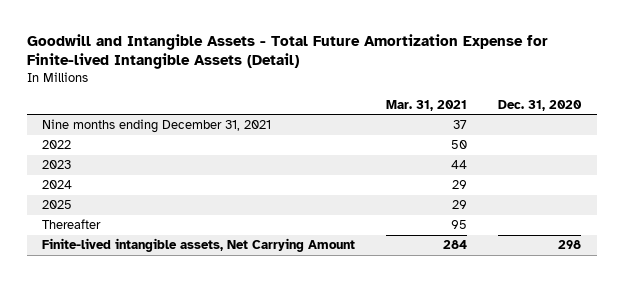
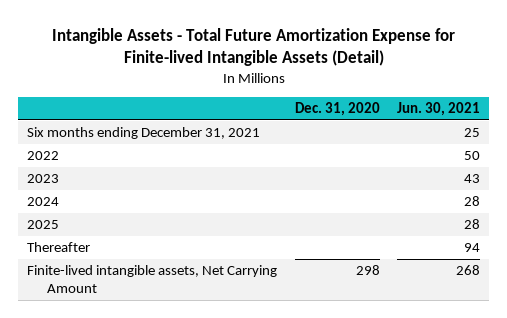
- Goodwill and Intangible Assets - Total Future Amortization Expense for Finite-lived Intangible Assets (Detail)
+ Intangible Assets - Total Future Amortization Expense for Finite-lived Intangible Assets (Detail)
- | Mar. 31, 2021 | Dec. 31, 2020
+ | Dec. 31, 2020 | Jun. 30, 2021
- Nine months ending December 31, 2021 | 37 |
+ Six months ending December 31, 2021 | | 25

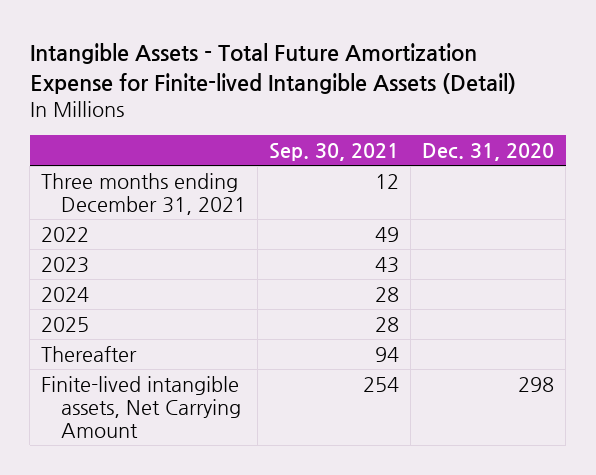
- | Dec. 31, 2020 | Jun. 30, 2021
+ | Sep. 30, 2021 | Dec. 31, 2020
- Six months ending December 31, 2021 | | 25
+ Three months ending December 31, 2021 | 12 |

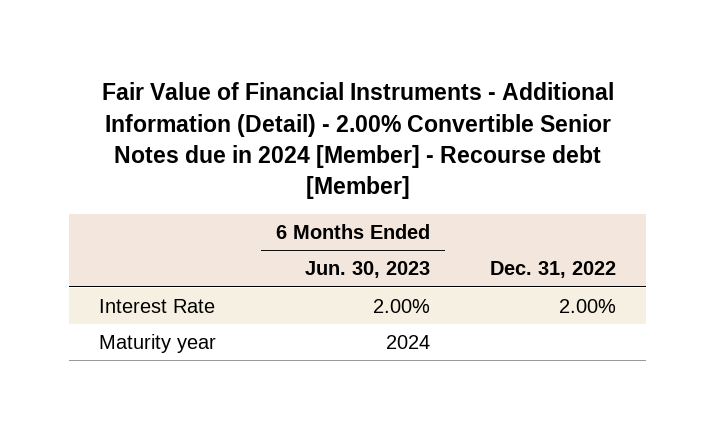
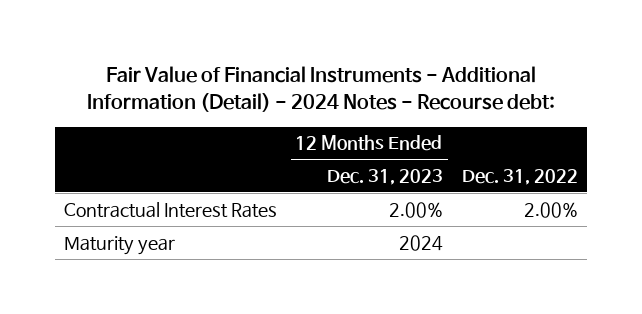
- Fair Value of Financial Instruments - Additional Information (Detail) - 2.00% Convertible Senior Notes due in 2024 [Member] - Recourse debt [Member]
+ Fair Value of Financial Instruments - Additional Information (Detail) - 2024 Notes - Recourse debt:
- | 6 Months Ended Jun. 30, 2023 | Dec. 31, 2022
+ | 12 Months Ended Dec. 31, 2023 | Dec. 31, 2022
- Interest Rate | 2.00% | 2.00%
+ Contractual Interest Rates | 2.00% | 2.00%

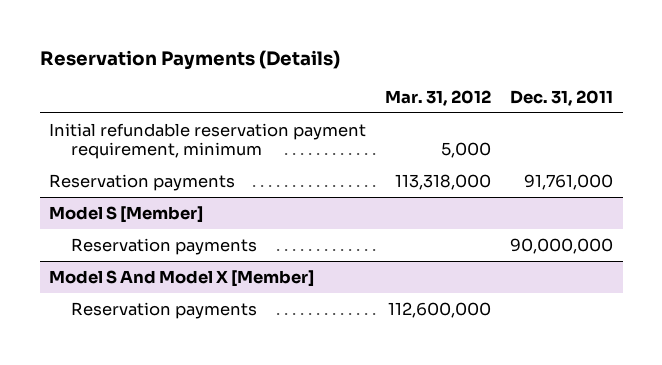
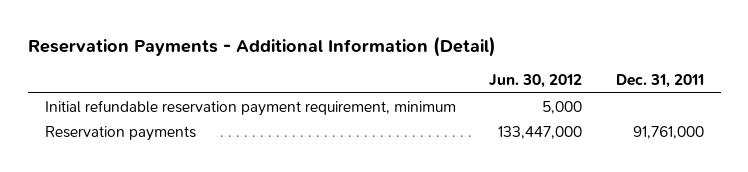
- Reservation Payments (Details)
+ Reservation Payments - Additional Information (Detail)
- | Mar. 31, 2012 | Dec. 31, 2011
+ | Jun. 30, 2012 | Dec. 31, 2011
- Model S [Member]
- Reservation payments | | 90,000,000
- Model S And Model X [Member]
- Reservation payments | 112,600,000 |

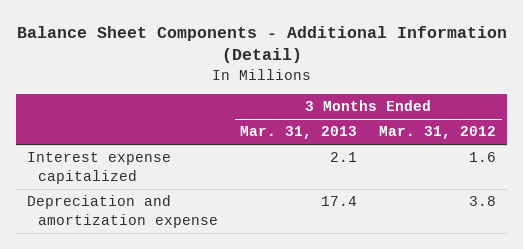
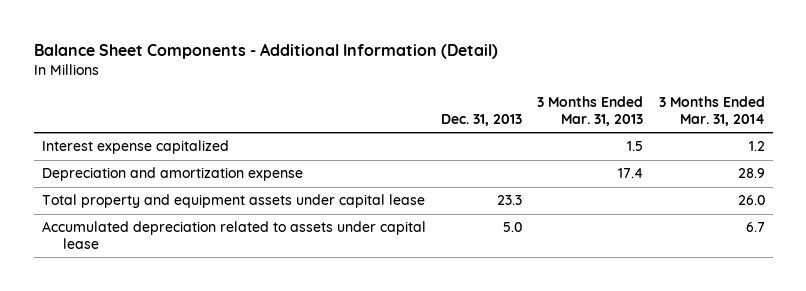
- | 3 Months Ended Mar. 31, 2013 | 3 Months Ended Mar. 31, 2012
+ | Dec. 31, 2013 | 3 Months Ended Mar. 31, 2013 | 3 Months Ended Mar. 31, 2014
- Interest expense capitalized | 2.1 | 1.6
+ Interest expense capitalized | | 1.5 | 1.2
+ Total property and equipment assets under capital lease | 23.3 | | 26.0
+ Accumulated depreciation related to assets under capital lease | 5.0 | | 6.7

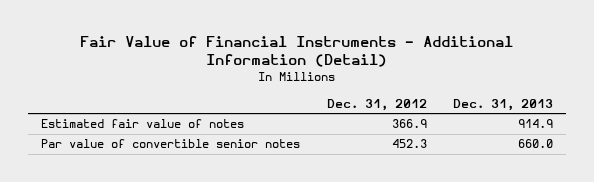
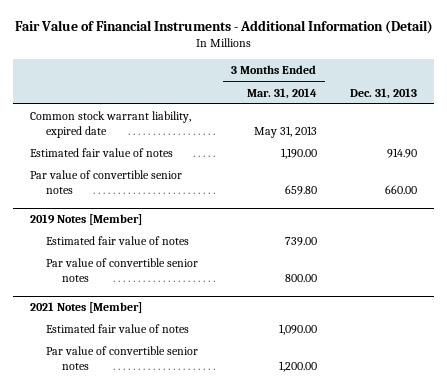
- | Dec. 31, 2012 | Dec. 31, 2013
+ | 3 Months Ended Mar. 31, 2014 | Dec. 31, 2013
- Estimated fair value of notes | 366.9 | 914.9
- Par value of convertible senior notes | 452.3 | 660.0
+ Common stock warrant liability, expired date | May 31, 2013 |
+ Estimated fair value of notes | 1,190.00 | 914.90
+ Par value of convertible senior notes | 659.80 | 660.00
+ 2019 Notes [Member]
+ Estimated fair value of notes | 739.00 |
+ Par value of convertible senior notes | 800.00 |
+ 2021 Notes [Member]
+ Estimated fair value of notes | 1,090.00 |
+ Par value of convertible senior notes | 1,200.00 |

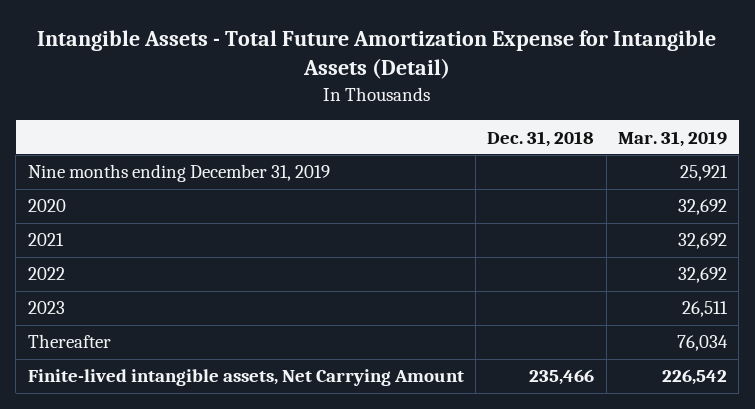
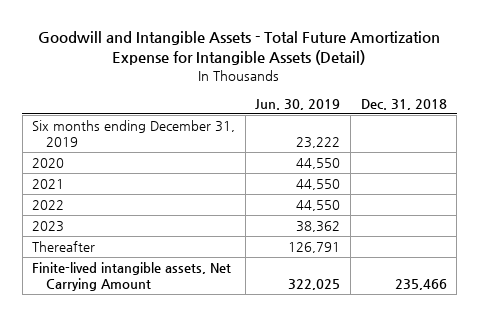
- Intangible Assets - Total Future Amortization Expense for Intangible Assets (Detail)
+ Goodwill and Intangible Assets - Total Future Amortization Expense for Intangible Assets (Detail)
- | Dec. 31, 2018 | Mar. 31, 2019
+ | Jun. 30, 2019 | Dec. 31, 2018
- Nine months ending December 31, 2019 | | 25,921
+ Six months ending December 31, 2019 | 23,222 |

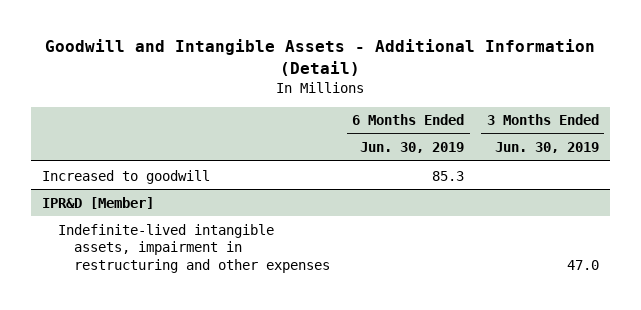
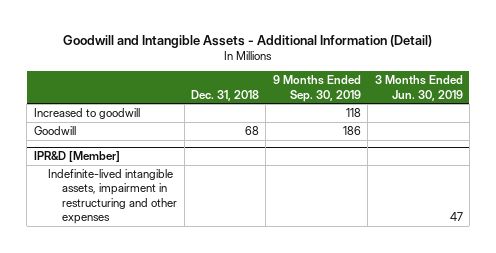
- | 6 Months Ended Jun. 30, 2019 | 3 Months Ended Jun. 30, 2019
+ | Dec. 31, 2018 | 9 Months Ended Sep. 30, 2019 | 3 Months Ended Jun. 30, 2019
+ Goodwill | 68 | 186 |
@ IPR&D [Member]
- Indefinite-lived intangible assets, impairment in restructuring and other expenses | | 47.0
+ Indefinite-lived intangible assets, impairment in restructuring and other expenses | | | 47

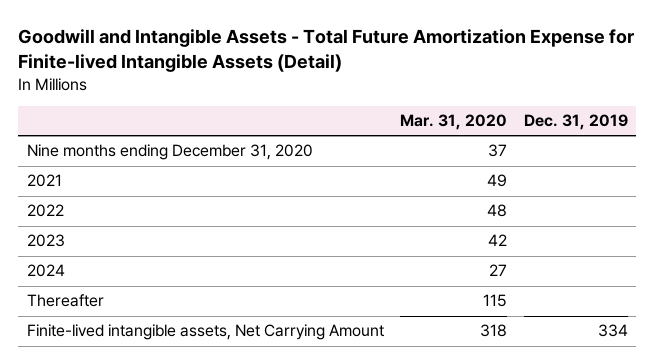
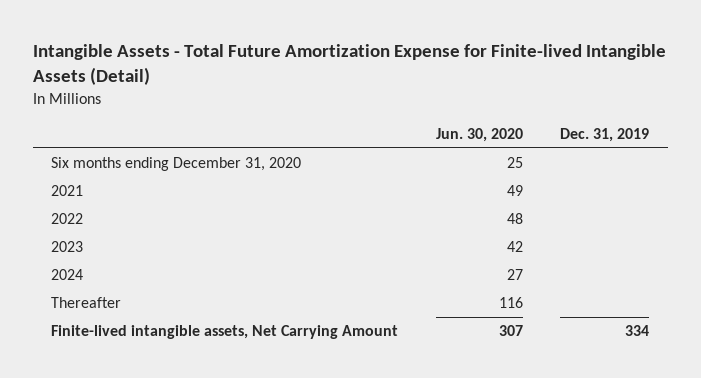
- Goodwill and Intangible Assets - Total Future Amortization Expense for Finite-lived Intangible Assets (Detail)
+ Intangible Assets - Total Future Amortization Expense for Finite-lived Intangible Assets (Detail)
- | Mar. 31, 2020 | Dec. 31, 2019
+ | Jun. 30, 2020 | Dec. 31, 2019
- Nine months ending December 31, 2020 | 37 |
+ Six months ending December 31, 2020 | 25 |

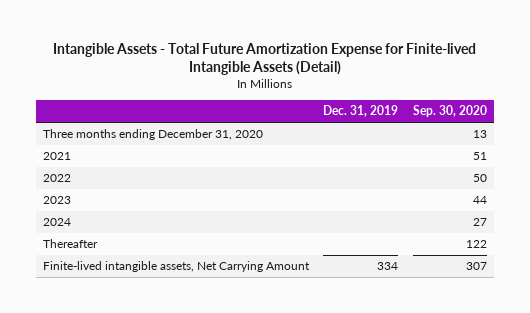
- | Jun. 30, 2020 | Dec. 31, 2019
+ | Dec. 31, 2019 | Sep. 30, 2020
- Six months ending December 31, 2020 | 25 |
+ Three months ending December 31, 2020 | | 13

